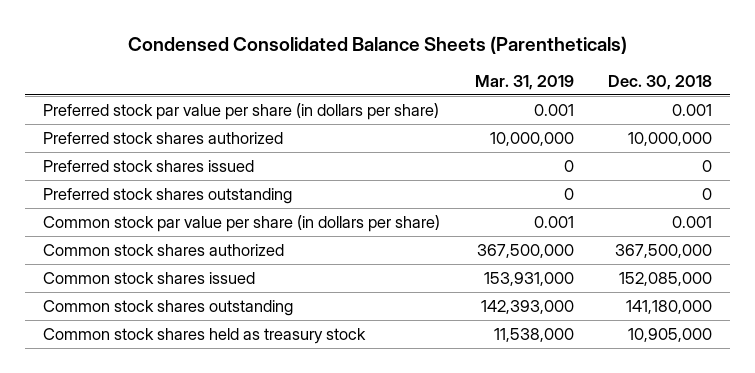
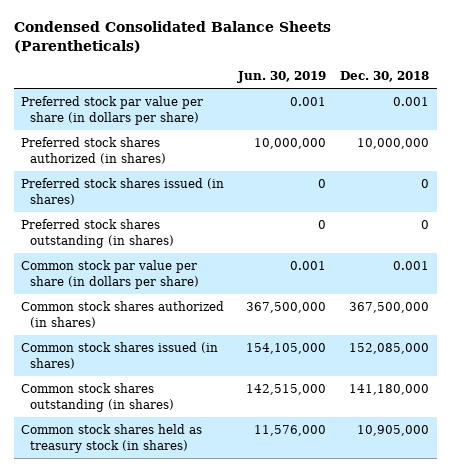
- | Mar. 31, 2019 | Dec. 30, 2018
+ | Jun. 30, 2019 | Dec. 30, 2018
- Preferred stock shares authorized | 10,000,000 | 10,000,000
- Preferred stock shares issued | 0 | 0
- Preferred stock shares outstanding | 0 | 0
+ Preferred stock shares authorized (in shares) | 10,000,000 | 10,000,000
+ Preferred stock shares issued (in shares) | 0 | 0
+ Preferred stock shares outstanding (in shares) | 0 | 0
- Common stock shares authorized | 367,500,000 | 367,500,000
- Common stock shares issued | 153,931,000 | 152,085,000
- Common stock shares outstanding | 142,393,000 | 141,180,000
- Common stock shares held as treasury stock | 11,538,000 | 10,905,000
+ Common stock shares authorized (in shares) | 367,500,000 | 367,500,000
+ Common stock shares issued (in shares) | 154,105,000 | 152,085,000
+ Common stock shares outstanding (in shares) | 142,515,000 | 141,180,000
+ Common stock shares held as treasury stock (in shares) | 11,576,000 | 10,905,000

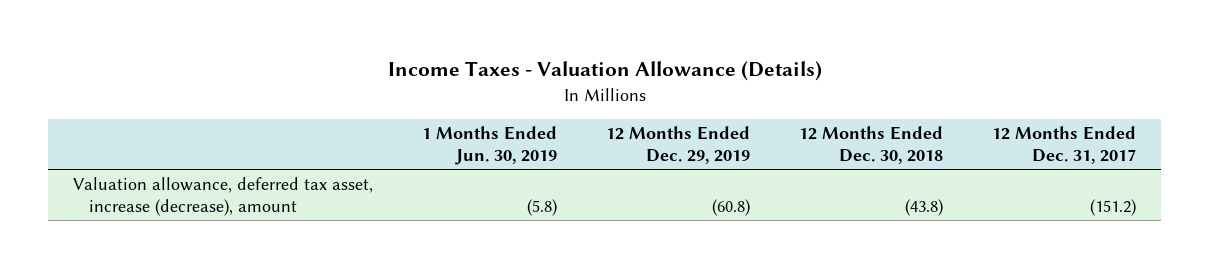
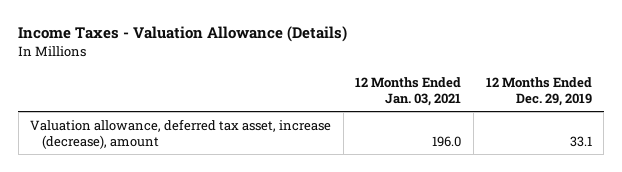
- | 1 Months Ended Jun. 30, 2019 | 12 Months Ended Dec. 29, 2019 | 12 Months Ended Dec. 30, 2018 | 12 Months Ended Dec. 31, 2017
+ | 12 Months Ended Jan. 03, 2021 | 12 Months Ended Dec. 29, 2019
- Valuation allowance, deferred tax asset, increase (decrease), amount | (5.8) | (60.8) | (43.8) | (151.2)
+ Valuation allowance, deferred tax asset, increase (decrease), amount | 196.0 | 33.1

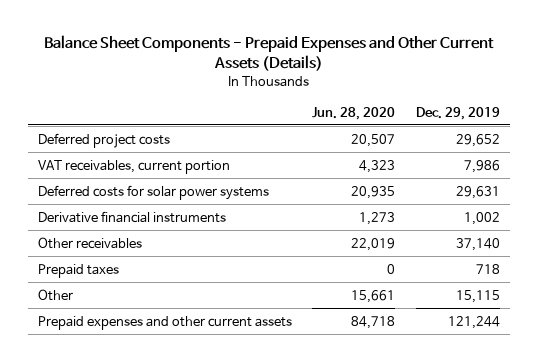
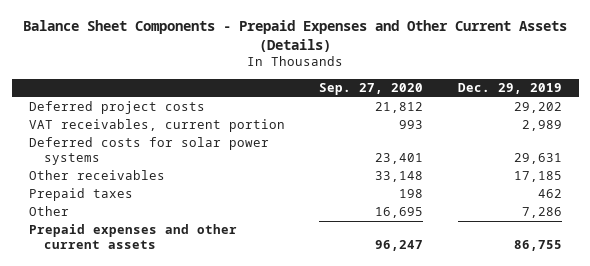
- | Jun. 28, 2020 | Dec. 29, 2019
+ | Sep. 27, 2020 | Dec. 29, 2019
- Deferred project costs | 20,507 | 29,652
- VAT receivables, current portion | 4,323 | 7,986
+ Deferred project costs | 21,812 | 29,202
+ VAT receivables, current portion | 993 | 2,989
- Derivative financial instruments | 1,273 | 1,002
- Other receivables | 22,019 | 37,140
- Prepaid taxes | 0 | 718
- Other | 15,661 | 15,115
- Prepaid expenses and other current assets | 84,718 | 121,244
+ Other receivables | 33,148 | 17,185
+ Prepaid taxes | 198 | 462
+ Other | 16,695 | 7,286
+ Prepaid expenses and other current assets | 96,247 | 86,755

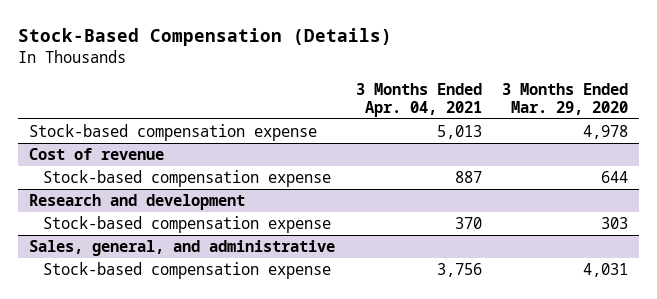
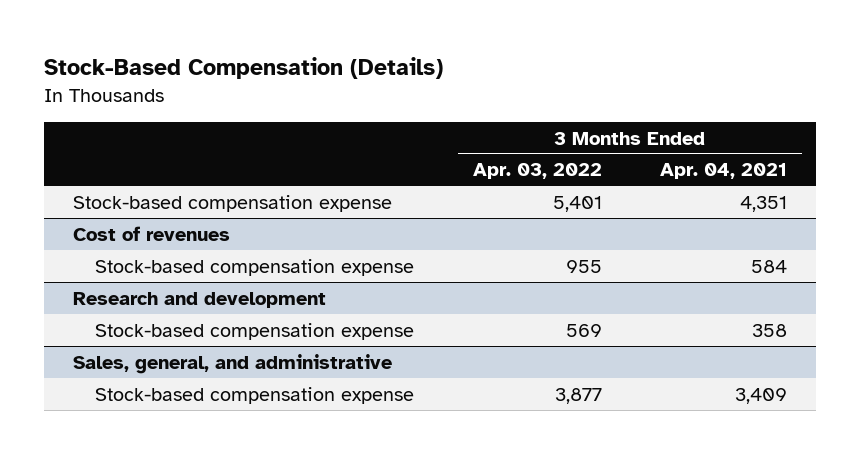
- | 3 Months Ended Apr. 04, 2021 | 3 Months Ended Mar. 29, 2020
+ | 3 Months Ended Apr. 03, 2022 | 3 Months Ended Apr. 04, 2021
- Stock-based compensation expense | 5,013 | 4,978
- Cost of revenue
- Stock-based compensation expense | 887 | 644
+ Stock-based compensation expense | 5,401 | 4,351
+ Cost of revenues
+ Stock-based compensation expense | 955 | 584
@ Research and development
- Stock-based compensation expense | 370 | 303
+ Stock-based compensation expense | 569 | 358
@ Sales, general, and administrative
- Stock-based compensation expense | 3,756 | 4,031
+ Stock-based compensation expense | 3,877 | 3,409

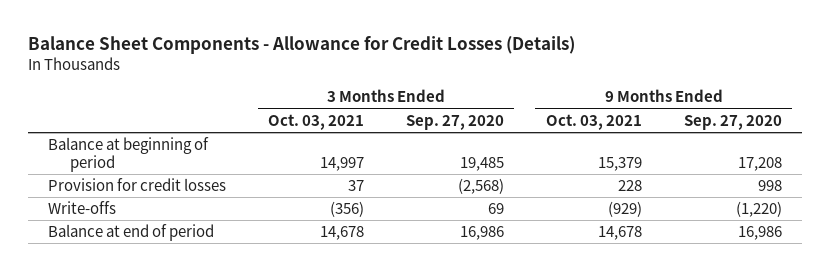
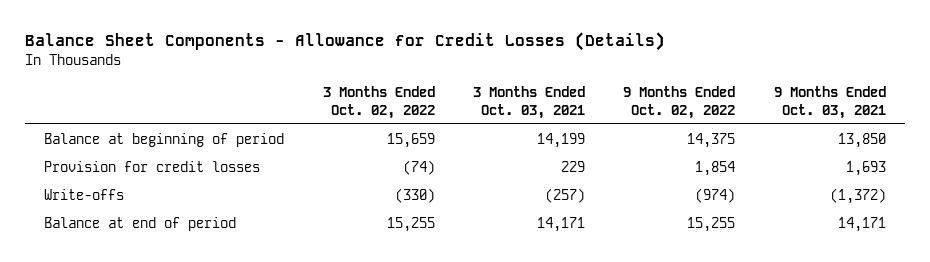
- | 3 Months Ended Oct. 03, 2021 | 3 Months Ended Sep. 27, 2020 | 9 Months Ended Oct. 03, 2021 | 9 Months Ended Sep. 27, 2020
+ | 3 Months Ended Oct. 02, 2022 | 3 Months Ended Oct. 03, 2021 | 9 Months Ended Oct. 02, 2022 | 9 Months Ended Oct. 03, 2021
- Balance at beginning of period | 14,997 | 19,485 | 15,379 | 17,208
- Provision for credit losses | 37 | (2,568) | 228 | 998
- Write-offs | (356) | 69 | (929) | (1,220)
- Balance at end of period | 14,678 | 16,986 | 14,678 | 16,986
+ Balance at beginning of period | 15,659 | 14,199 | 14,375 | 13,850
+ Provision for credit losses | (74) | 229 | 1,854 | 1,693
+ Write-offs | (330) | (257) | (974) | (1,372)
+ Balance at end of period | 15,255 | 14,171 | 15,255 | 14,171

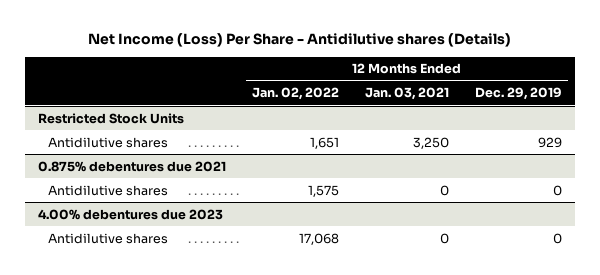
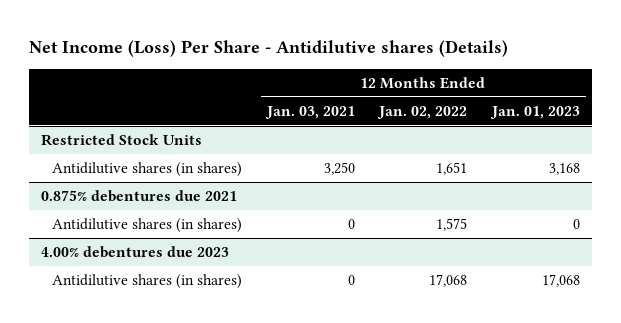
- | 12 Months Ended Jan. 02, 2022 | 12 Months Ended Jan. 03, 2021 | 12 Months Ended Dec. 29, 2019
+ | 12 Months Ended Jan. 03, 2021 | 12 Months Ended Jan. 02, 2022 | 12 Months Ended Jan. 01, 2023
@ Restricted Stock Units
- Antidilutive shares | 1,651 | 3,250 | 929
+ Antidilutive shares (in shares) | 3,250 | 1,651 | 3,168
@ 0.875% debentures due 2021
- Antidilutive shares | 1,575 | 0 | 0
+ Antidilutive shares (in shares) | 0 | 1,575 | 0
@ 4.00% debentures due 2023
- Antidilutive shares | 17,068 | 0 | 0
+ Antidilutive shares (in shares) | 0 | 17,068 | 17,068

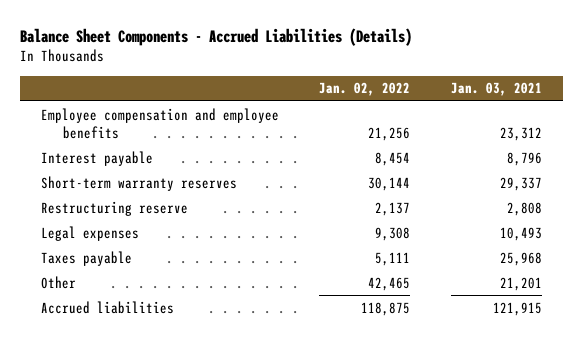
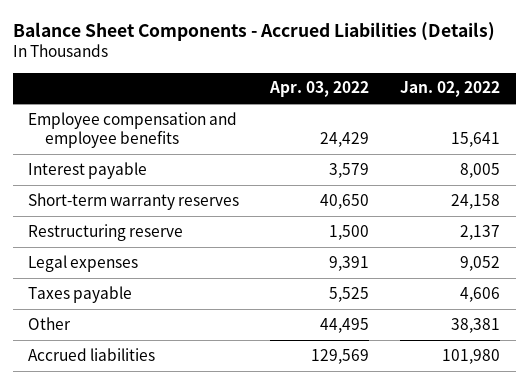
- | Jan. 02, 2022 | Jan. 03, 2021
+ | Apr. 03, 2022 | Jan. 02, 2022
- Employee compensation and employee benefits | 21,256 | 23,312
- Interest payable | 8,454 | 8,796
- Short-term warranty reserves | 30,144 | 29,337
+ Employee compensation and employee benefits | 24,429 | 15,641
+ Interest payable | 3,579 | 8,005
+ Short-term warranty reserves | 40,650 | 24,158
- Legal expenses | 9,308 | 10,493
- Taxes payable | 5,111 | 25,968
- Other | 42,465 | 21,201
- Accrued liabilities | 118,875 | 121,915
+ Legal expenses | 9,391 | 9,052
+ Taxes payable | 5,525 | 4,606
+ Other | 44,495 | 38,381
+ Accrued liabilities | 129,569 | 101,980

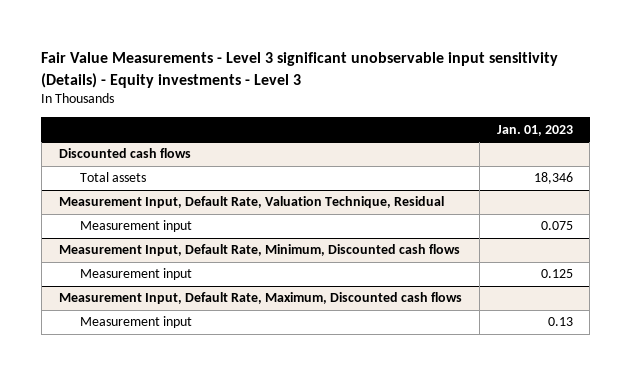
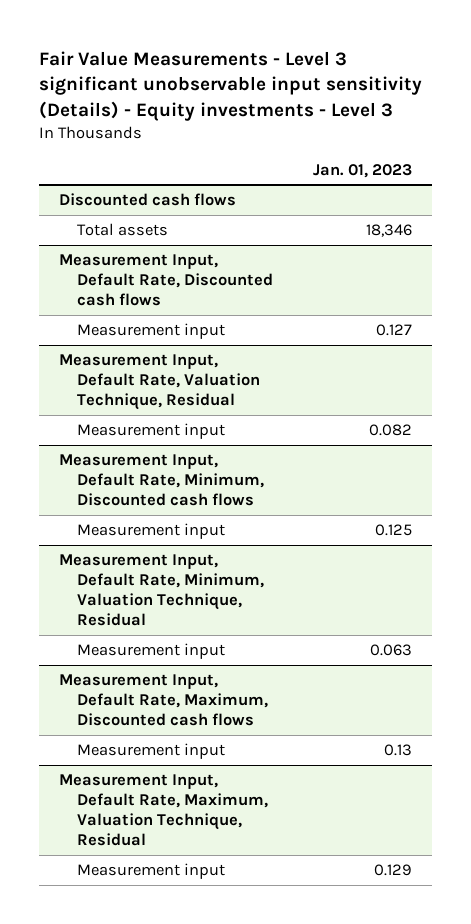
+ Measurement Input, Default Rate, Discounted cash flows
+ Measurement input | 0.127
@ Measurement Input, Default Rate, Valuation Technique, Residual
- Measurement input | 0.075
+ Measurement input | 0.082
+ Measurement Input, Default Rate, Minimum, Valuation Technique, Residual
+ Measurement input | 0.063
+ Measurement Input, Default Rate, Maximum, Valuation Technique, Residual
+ Measurement input | 0.129

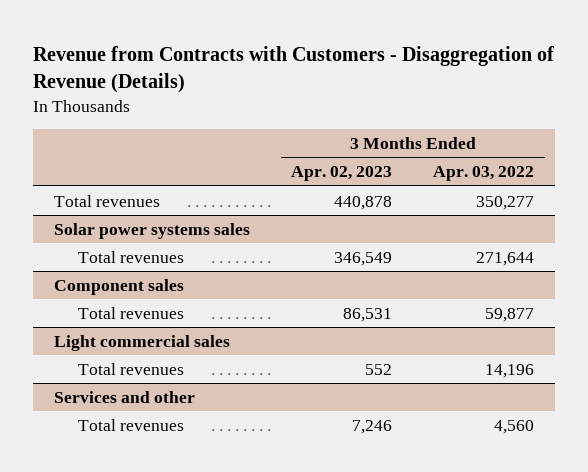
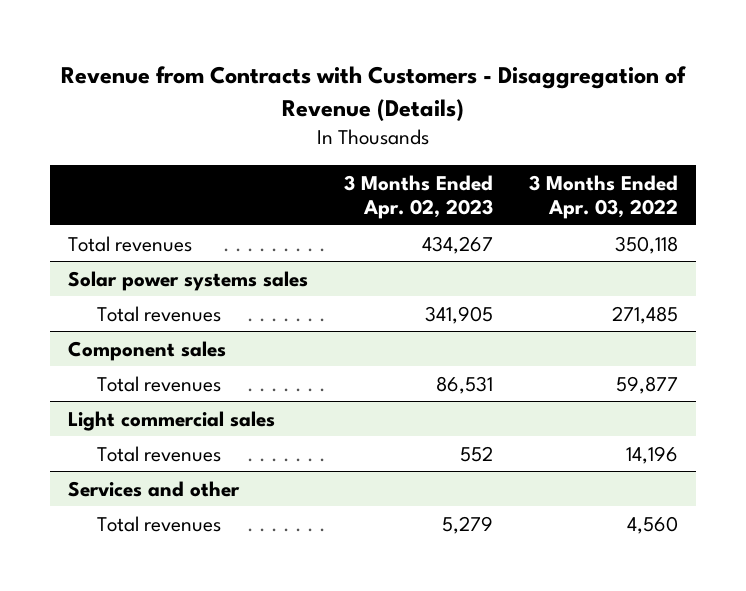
- Total revenues | 440,878 | 350,277
+ Total revenues | 434,267 | 350,118
@ Solar power systems sales
- Total revenues | 346,549 | 271,644
+ Total revenues | 341,905 | 271,485
@ Services and other
- Total revenues | 7,246 | 4,560
+ Total revenues | 5,279 | 4,560

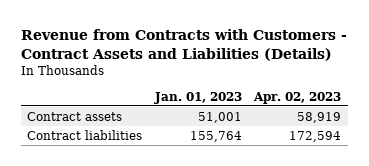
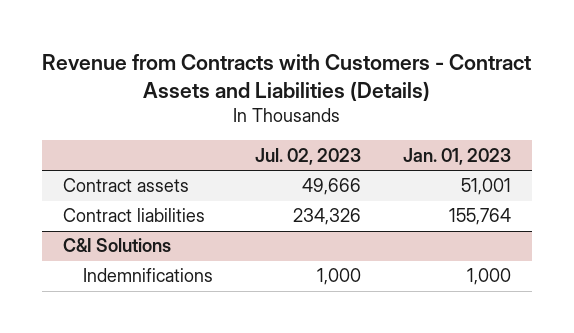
- | Jan. 01, 2023 | Apr. 02, 2023
+ | Jul. 02, 2023 | Jan. 01, 2023
+ C&I Solutions
+ Indemnifications | 1,000 | 1,000

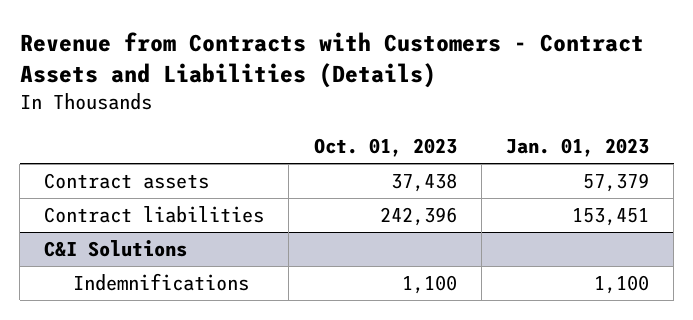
- | Jul. 02, 2023 | Jan. 01, 2023
+ | Oct. 01, 2023 | Jan. 01, 2023
- Contract assets | 49,666 | 51,001
- Contract liabilities | 234,326 | 155,764
+ Contract assets | 37,438 | 57,379
+ Contract liabilities | 242,396 | 153,451
@ C&I Solutions
- Indemnifications | 1,000 | 1,000
+ Indemnifications | 1,100 | 1,100

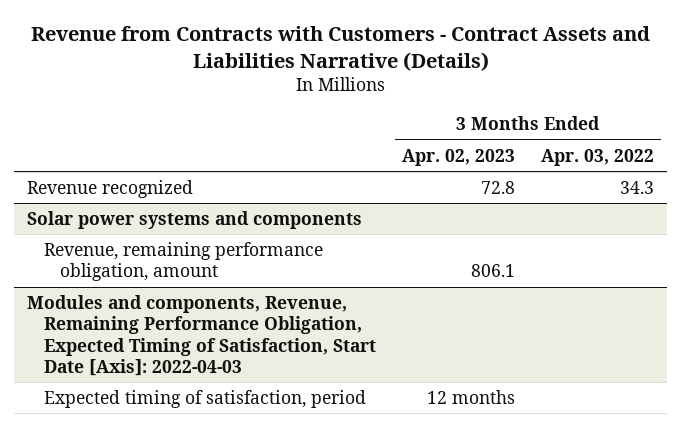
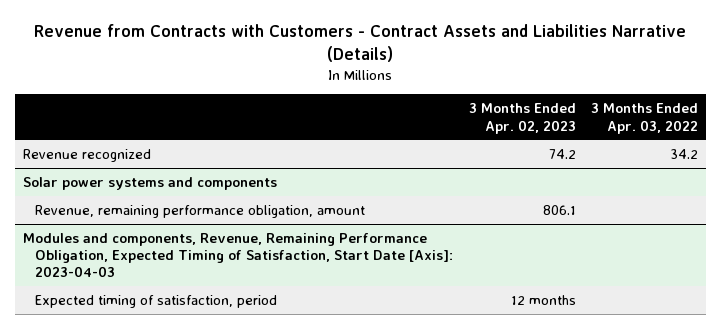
- Revenue recognized | 72.8 | 34.3
+ Revenue recognized | 74.2 | 34.2
- Modules and components, Revenue, Remaining Performance Obligation, Expected Timing of Satisfaction, Start Date [Axis]: 2022-04-03
+ Modules and components, Revenue, Remaining Performance Obligation, Expected Timing of Satisfaction, Start Date [Axis]: 2023-04-03

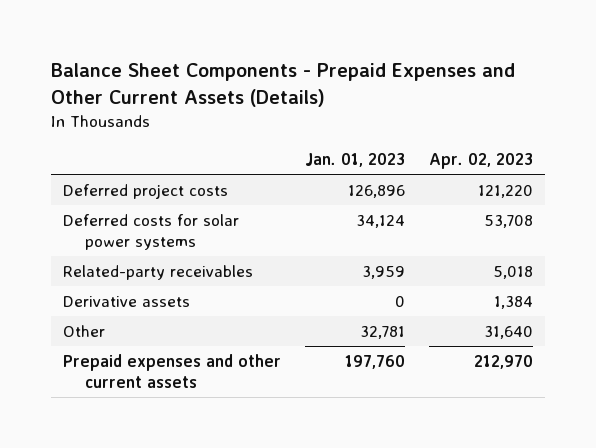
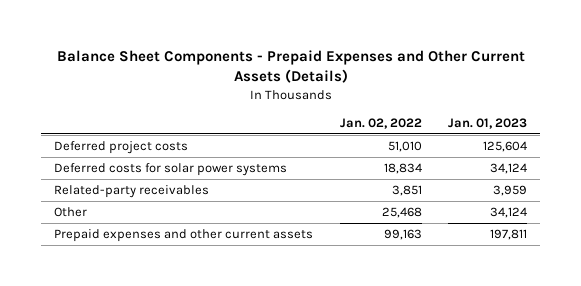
- | Jan. 01, 2023 | Apr. 02, 2023
+ | Jan. 02, 2022 | Jan. 01, 2023
- Deferred project costs | 126,896 | 121,220
+ Deferred project costs | 51,010 | 125,604
- Derivative assets | 0 | 1,384
- Other | 32,781 | 31,640
- Prepaid expenses and other current assets | 197,760 | 212,970
+ Other | 25,468 | 34,124
+ Prepaid expenses and other current assets | 99,163 | 197,811

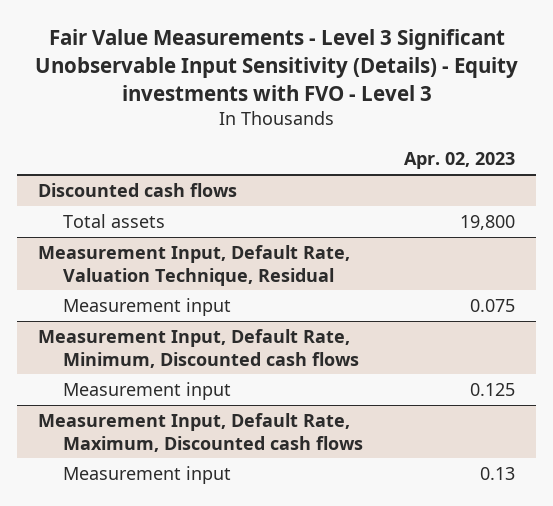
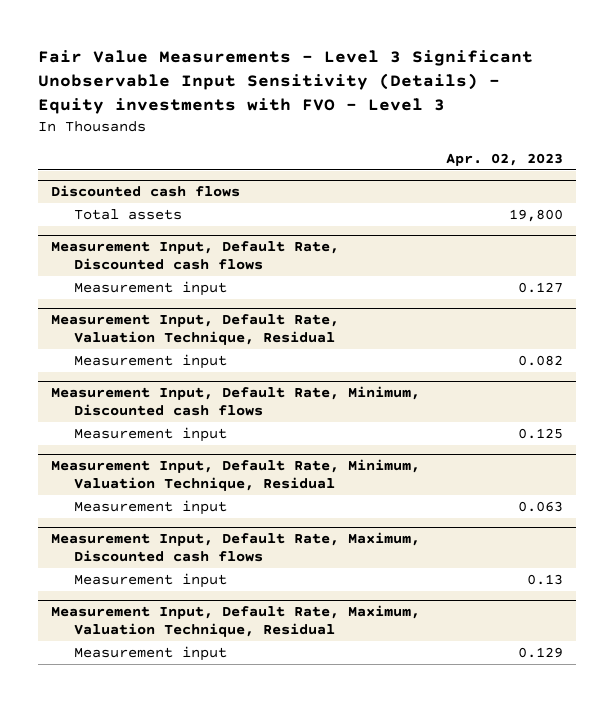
+ Measurement Input, Default Rate, Discounted cash flows
+ Measurement input | 0.127
@ Measurement Input, Default Rate, Valuation Technique, Residual
- Measurement input | 0.075
+ Measurement input | 0.082
+ Measurement Input, Default Rate, Minimum, Valuation Technique, Residual
+ Measurement input | 0.063
+ Measurement Input, Default Rate, Maximum, Valuation Technique, Residual
+ Measurement input | 0.129

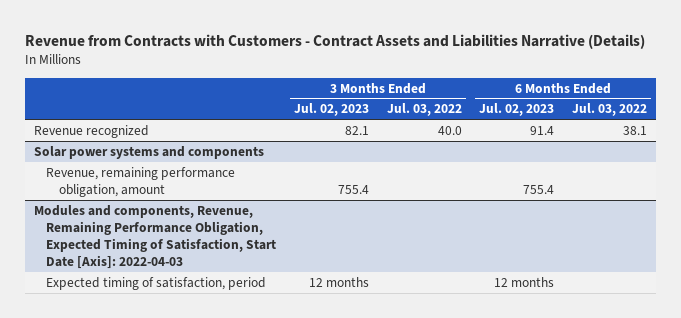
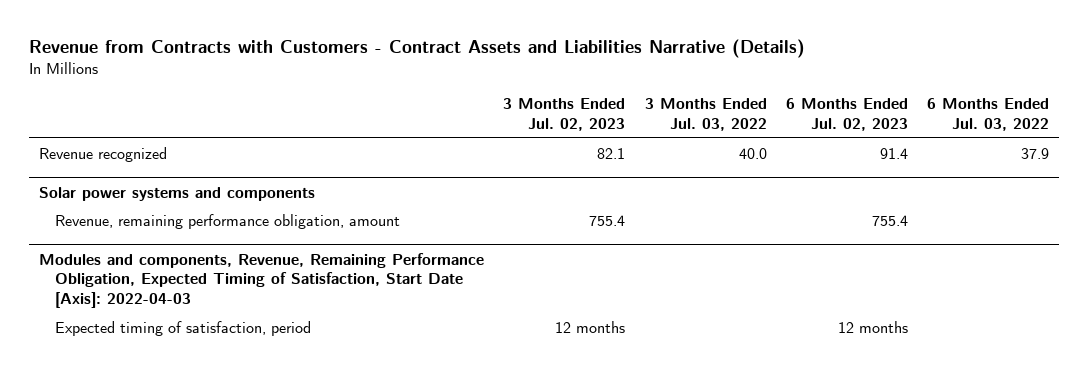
- Revenue recognized | 82.1 | 40.0 | 91.4 | 38.1
+ Revenue recognized | 82.1 | 40.0 | 91.4 | 37.9

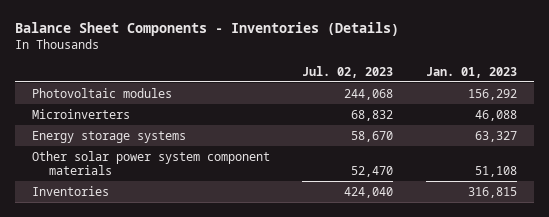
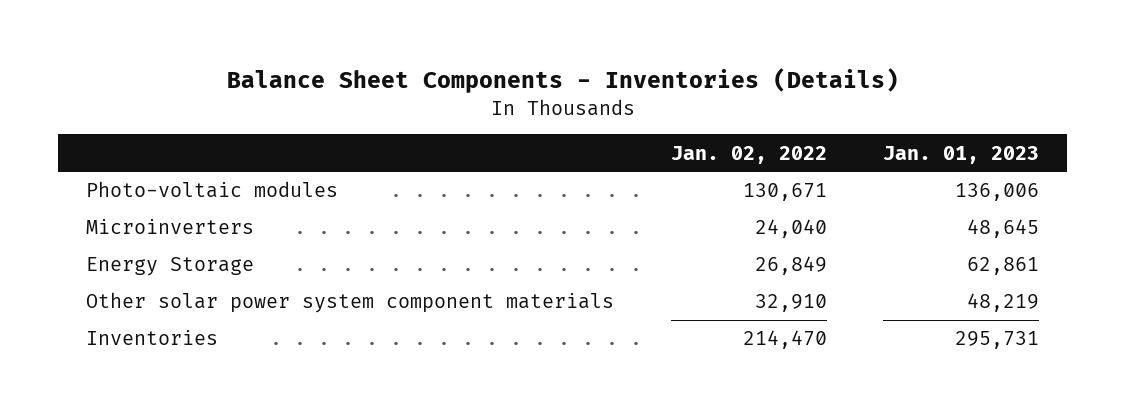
- | Jul. 02, 2023 | Jan. 01, 2023
+ | Jan. 02, 2022 | Jan. 01, 2023
- Photovoltaic modules | 244,068 | 156,292
- Microinverters | 68,832 | 46,088
- Energy storage systems | 58,670 | 63,327
- Other solar power system component materials | 52,470 | 51,108
- Inventories | 424,040 | 316,815
+ Photo-voltaic modules | 130,671 | 136,006
+ Microinverters | 24,040 | 48,645
+ Energy Storage | 26,849 | 62,861
+ Other solar power system component materials | 32,910 | 48,219
+ Inventories | 214,470 | 295,731

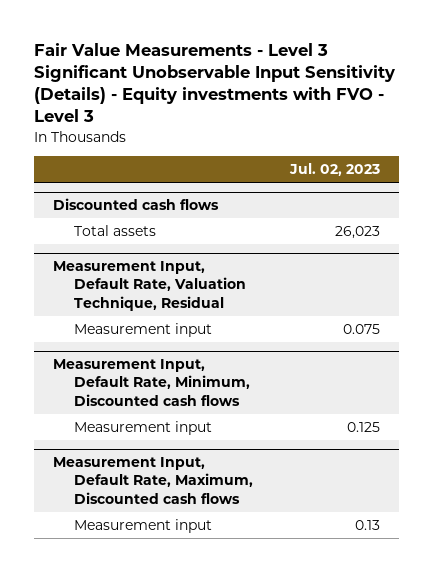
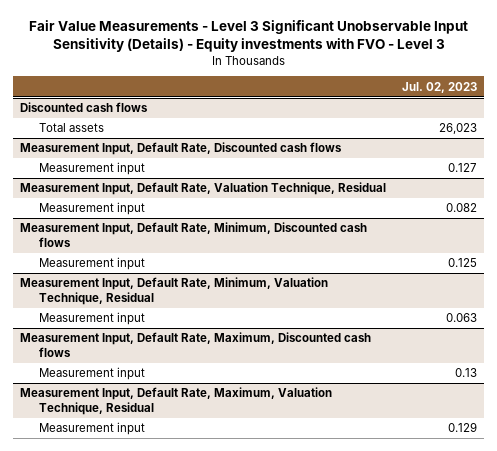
+ Measurement Input, Default Rate, Discounted cash flows
+ Measurement input | 0.127
@ Measurement Input, Default Rate, Valuation Technique, Residual
- Measurement input | 0.075
+ Measurement input | 0.082
+ Measurement Input, Default Rate, Minimum, Valuation Technique, Residual
+ Measurement input | 0.063
+ Measurement Input, Default Rate, Maximum, Valuation Technique, Residual
+ Measurement input | 0.129

